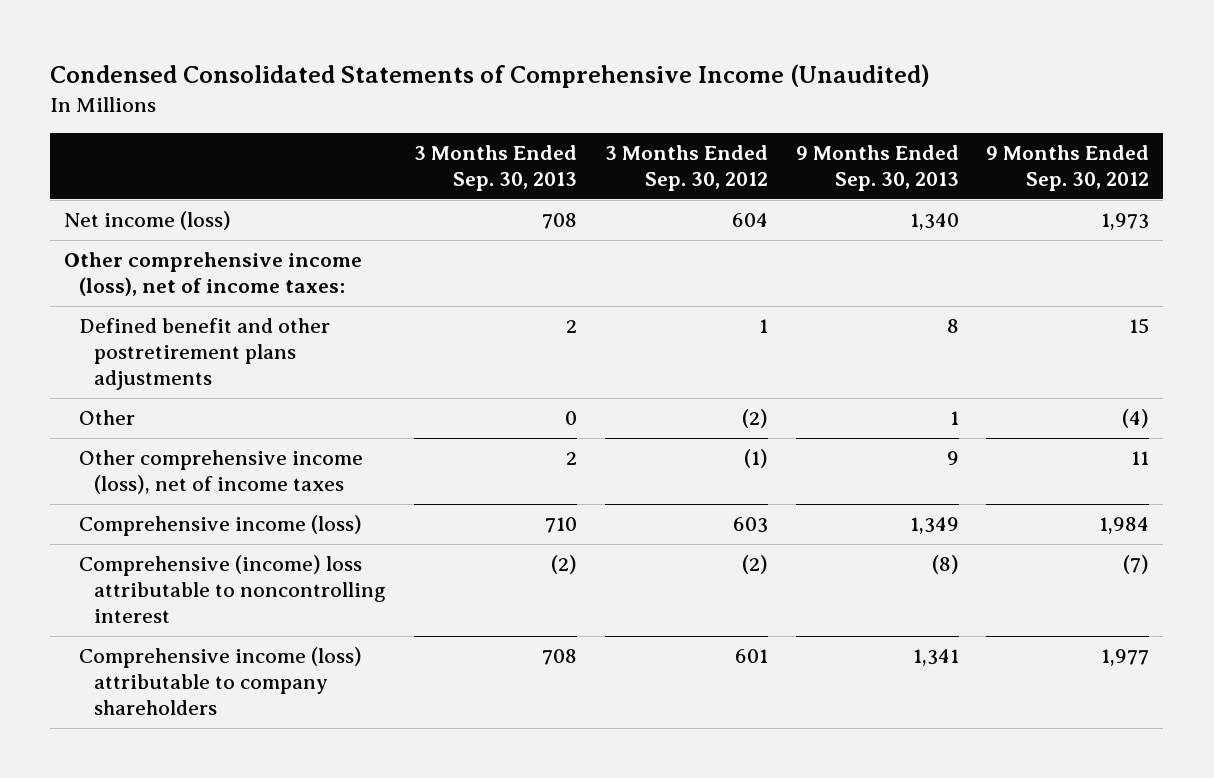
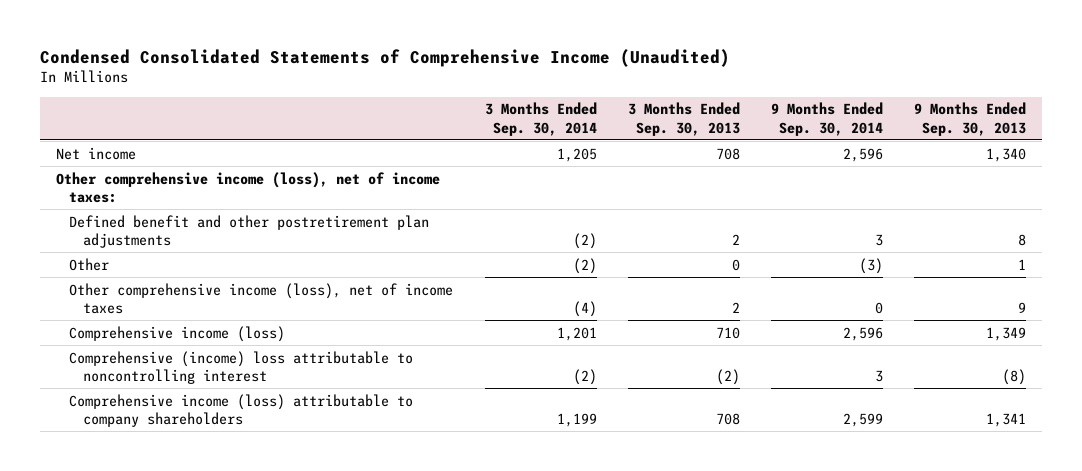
- | 3 Months Ended Sep. 30, 2013 | 3 Months Ended Sep. 30, 2012 | 9 Months Ended Sep. 30, 2013 | 9 Months Ended Sep. 30, 2012
+ | 3 Months Ended Sep. 30, 2014 | 3 Months Ended Sep. 30, 2013 | 9 Months Ended Sep. 30, 2014 | 9 Months Ended Sep. 30, 2013
- Net income (loss) | 708 | 604 | 1,340 | 1,973
+ Net income | 1,205 | 708 | 2,596 | 1,340
- Defined benefit and other postretirement plans adjustments | 2 | 1 | 8 | 15
+ Defined benefit and other postretirement plan adjustments | (2) | 2 | 3 | 8

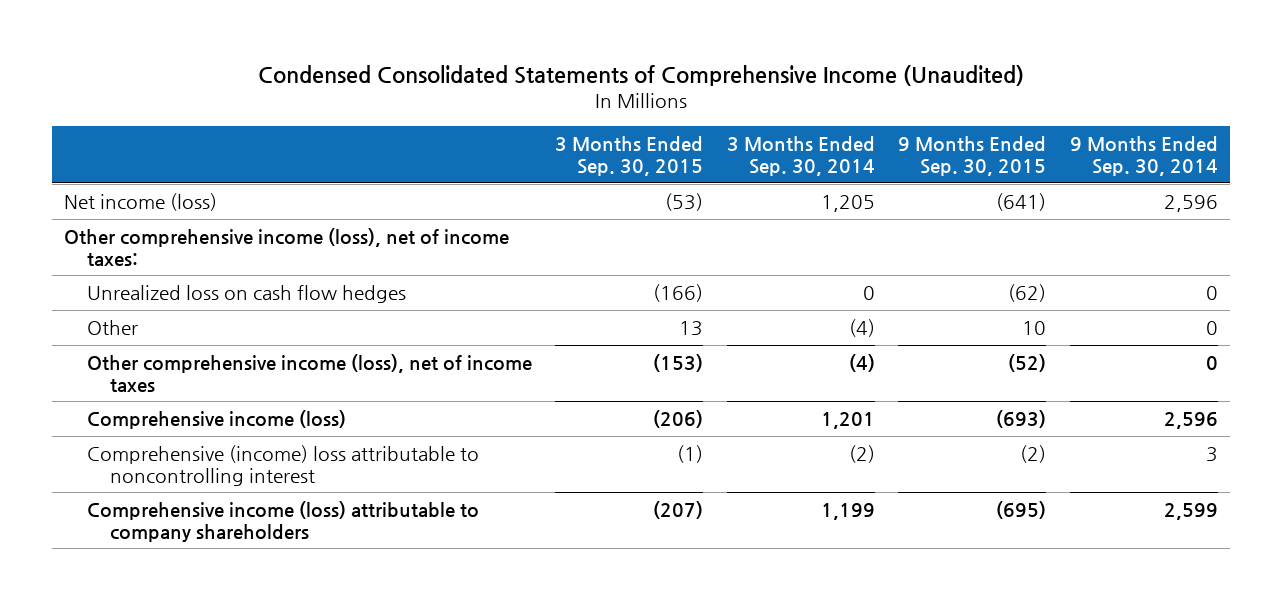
- | 3 Months Ended Sep. 30, 2014 | 3 Months Ended Sep. 30, 2013 | 9 Months Ended Sep. 30, 2014 | 9 Months Ended Sep. 30, 2013
+ | 3 Months Ended Sep. 30, 2015 | 3 Months Ended Sep. 30, 2014 | 9 Months Ended Sep. 30, 2015 | 9 Months Ended Sep. 30, 2014
- Net income | 1,205 | 708 | 2,596 | 1,340
+ Net income (loss) | (53) | 1,205 | (641) | 2,596
- Defined benefit and other postretirement plan adjustments | (2) | 2 | 3 | 8
- Other | (2) | 0 | (3) | 1
+ Unrealized loss on cash flow hedges | (166) | 0 | (62) | 0
+ Other | 13 | (4) | 10 | 0

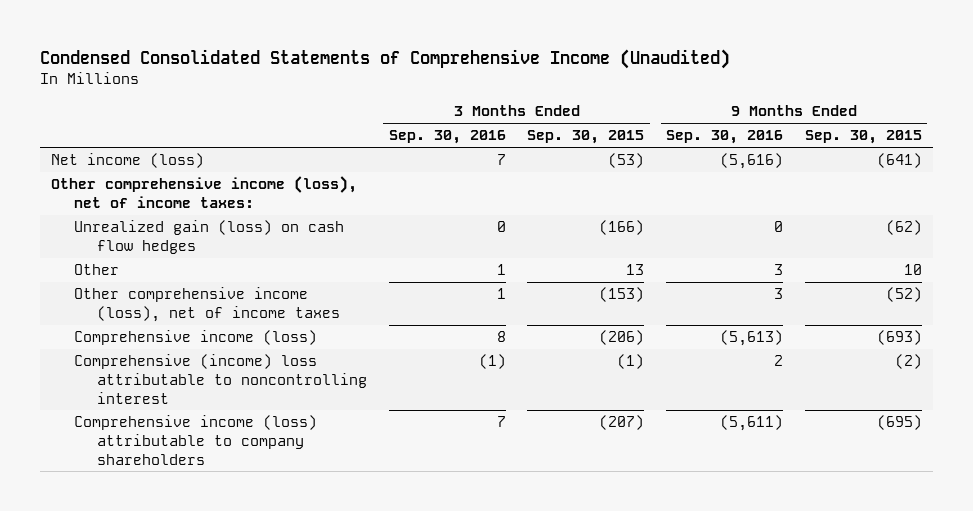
- | 3 Months Ended Sep. 30, 2015 | 3 Months Ended Sep. 30, 2014 | 9 Months Ended Sep. 30, 2015 | 9 Months Ended Sep. 30, 2014
+ | 3 Months Ended Sep. 30, 2016 | 3 Months Ended Sep. 30, 2015 | 9 Months Ended Sep. 30, 2016 | 9 Months Ended Sep. 30, 2015
- Unrealized loss on cash flow hedges | (166) | 0 | (62) | 0
+ Unrealized gain (loss) on cash flow hedges | 0 | (166) | 0 | (62)

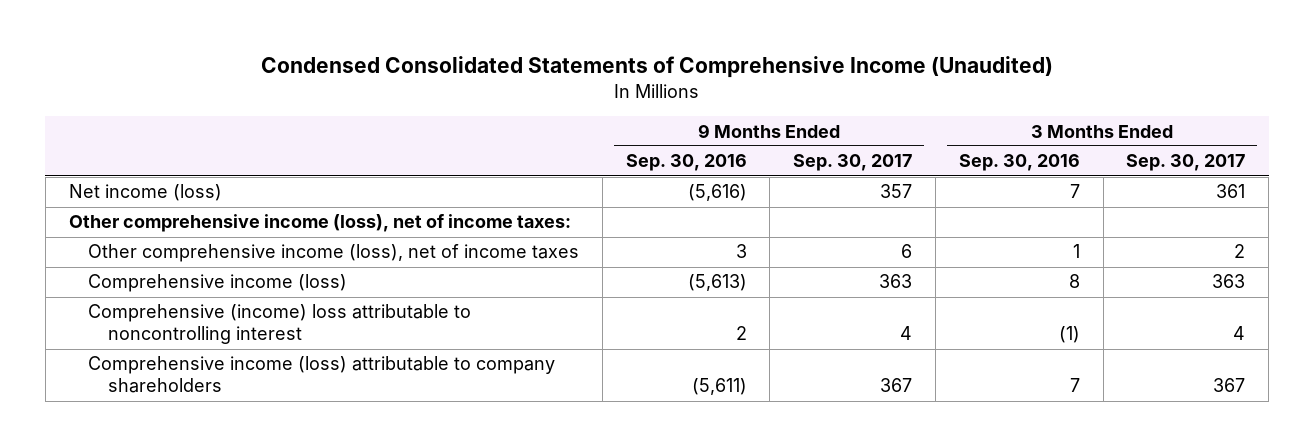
- | 3 Months Ended Sep. 30, 2016 | 3 Months Ended Sep. 30, 2015 | 9 Months Ended Sep. 30, 2016 | 9 Months Ended Sep. 30, 2015
+ | 9 Months Ended Sep. 30, 2016 | 9 Months Ended Sep. 30, 2017 | 3 Months Ended Sep. 30, 2016 | 3 Months Ended Sep. 30, 2017
- Unrealized gain (loss) on cash flow hedges | 0 | (166) | 0 | (62)
- Other | 1 | 13 | 3 | 10

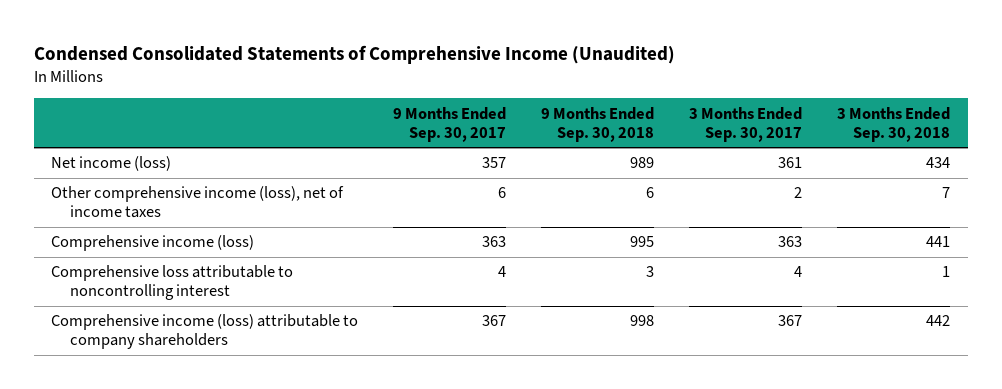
- | 9 Months Ended Sep. 30, 2016 | 9 Months Ended Sep. 30, 2017 | 3 Months Ended Sep. 30, 2016 | 3 Months Ended Sep. 30, 2017
+ | 9 Months Ended Sep. 30, 2017 | 9 Months Ended Sep. 30, 2018 | 3 Months Ended Sep. 30, 2017 | 3 Months Ended Sep. 30, 2018
- Other comprehensive income (loss), net of income taxes:
- Comprehensive (income) loss attributable to noncontrolling interest | 2 | 4 | (1) | 4
+ Comprehensive loss attributable to noncontrolling interest | 4 | 3 | 4 | 1

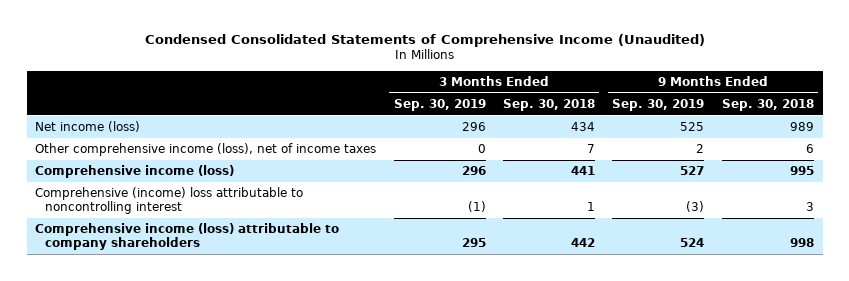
- | 9 Months Ended Sep. 30, 2017 | 9 Months Ended Sep. 30, 2018 | 3 Months Ended Sep. 30, 2017 | 3 Months Ended Sep. 30, 2018
+ | 3 Months Ended Sep. 30, 2019 | 3 Months Ended Sep. 30, 2018 | 9 Months Ended Sep. 30, 2019 | 9 Months Ended Sep. 30, 2018
- Comprehensive loss attributable to noncontrolling interest | 4 | 3 | 4 | 1
+ Comprehensive (income) loss attributable to noncontrolling interest | (1) | 1 | (3) | 3

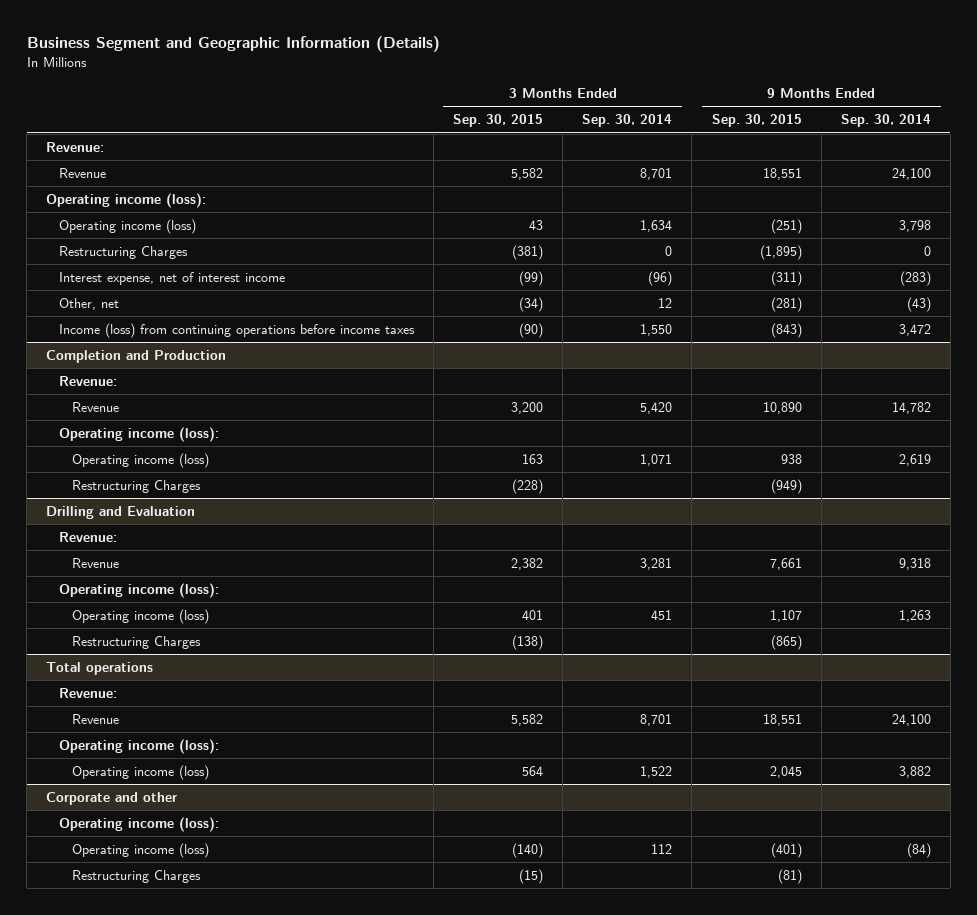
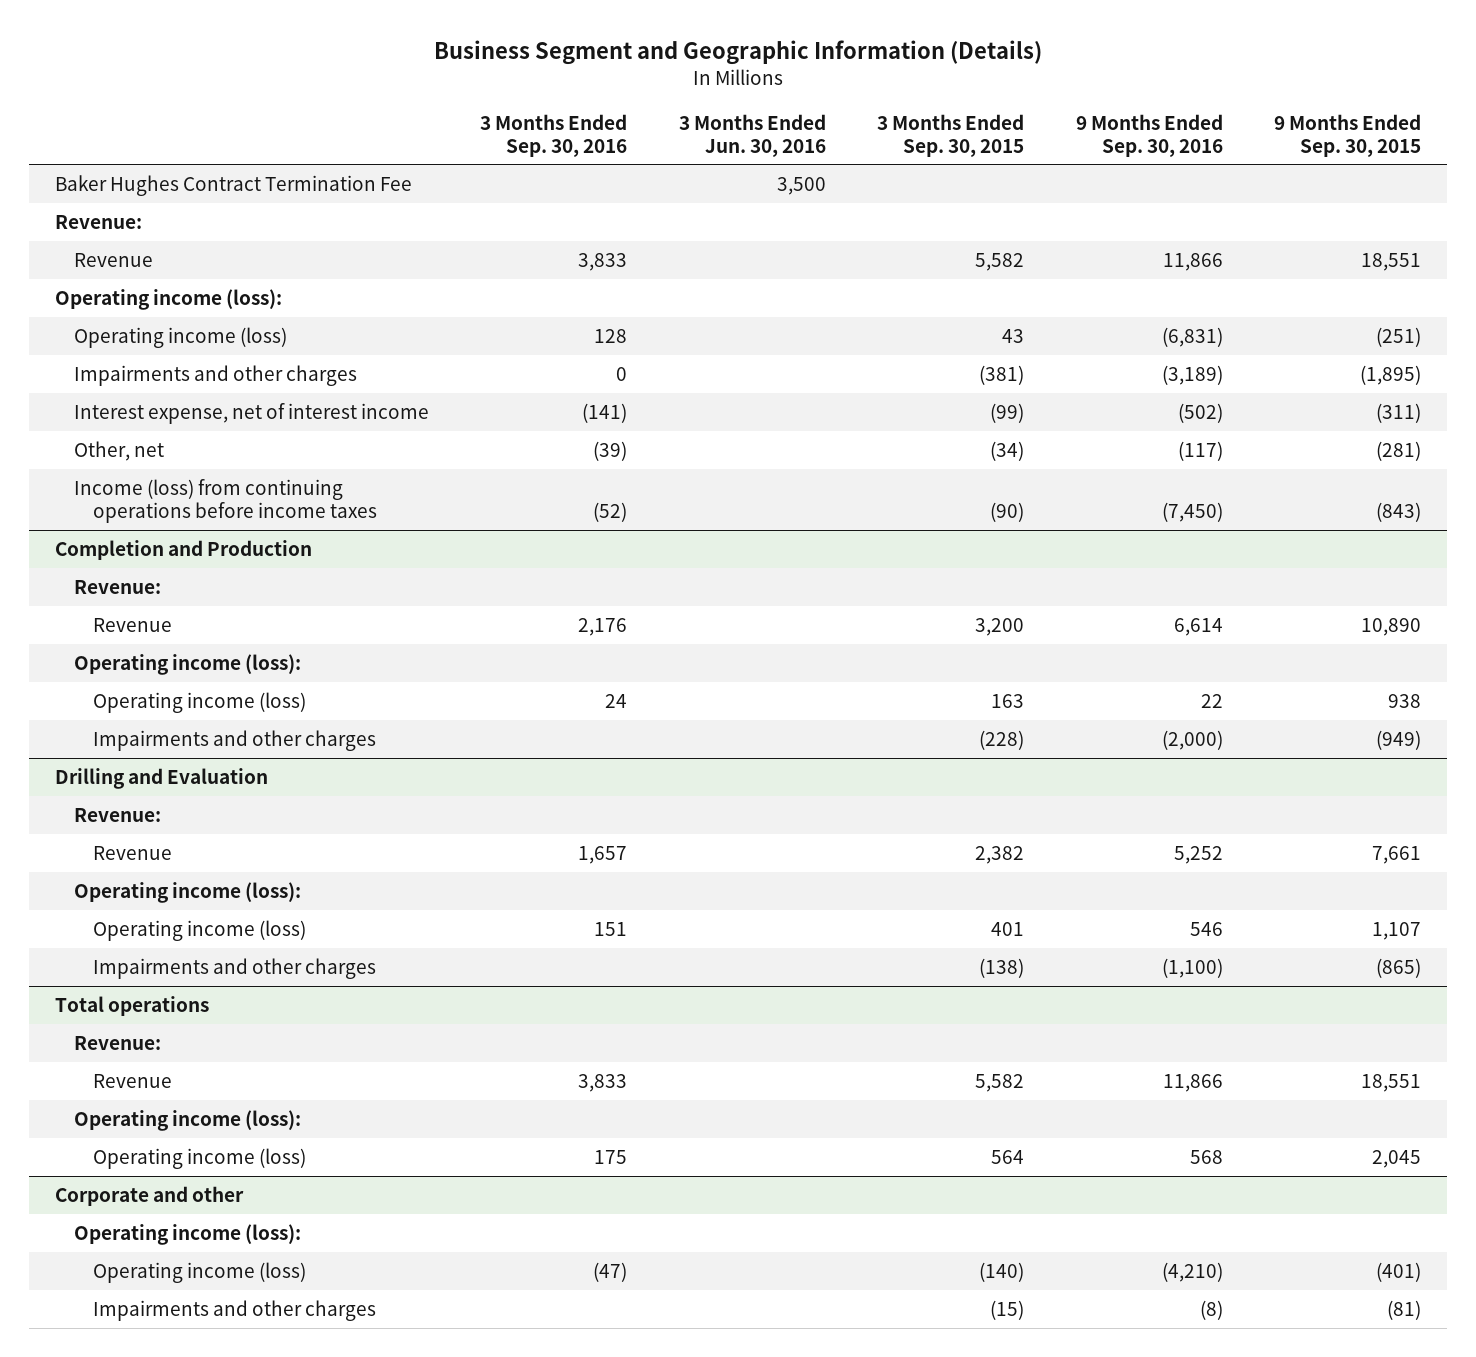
- | 3 Months Ended Sep. 30, 2015 | 3 Months Ended Sep. 30, 2014 | 9 Months Ended Sep. 30, 2015 | 9 Months Ended Sep. 30, 2014
+ | 3 Months Ended Sep. 30, 2016 | 3 Months Ended Jun. 30, 2016 | 3 Months Ended Sep. 30, 2015 | 9 Months Ended Sep. 30, 2016 | 9 Months Ended Sep. 30, 2015
+ Baker Hughes Contract Termination Fee | | 3,500 | | |
- Restructuring Charges | (381) | 0 | (1,895) | 0
+ Impairments and other charges | 0 | | (381) | (3,189) | (1,895)
@ Completion and Production
- Restructuring Charges | (228) | | (949) |
+ Impairments and other charges | | | (228) | (2,000) | (949)
@ Drilling and Evaluation
- Restructuring Charges | (138) | | (865) |
+ Impairments and other charges | | | (138) | (1,100) | (865)
@ Corporate and other
- Restructuring Charges | (15) | | (81) |
+ Impairments and other charges | | | (15) | (8) | (81)

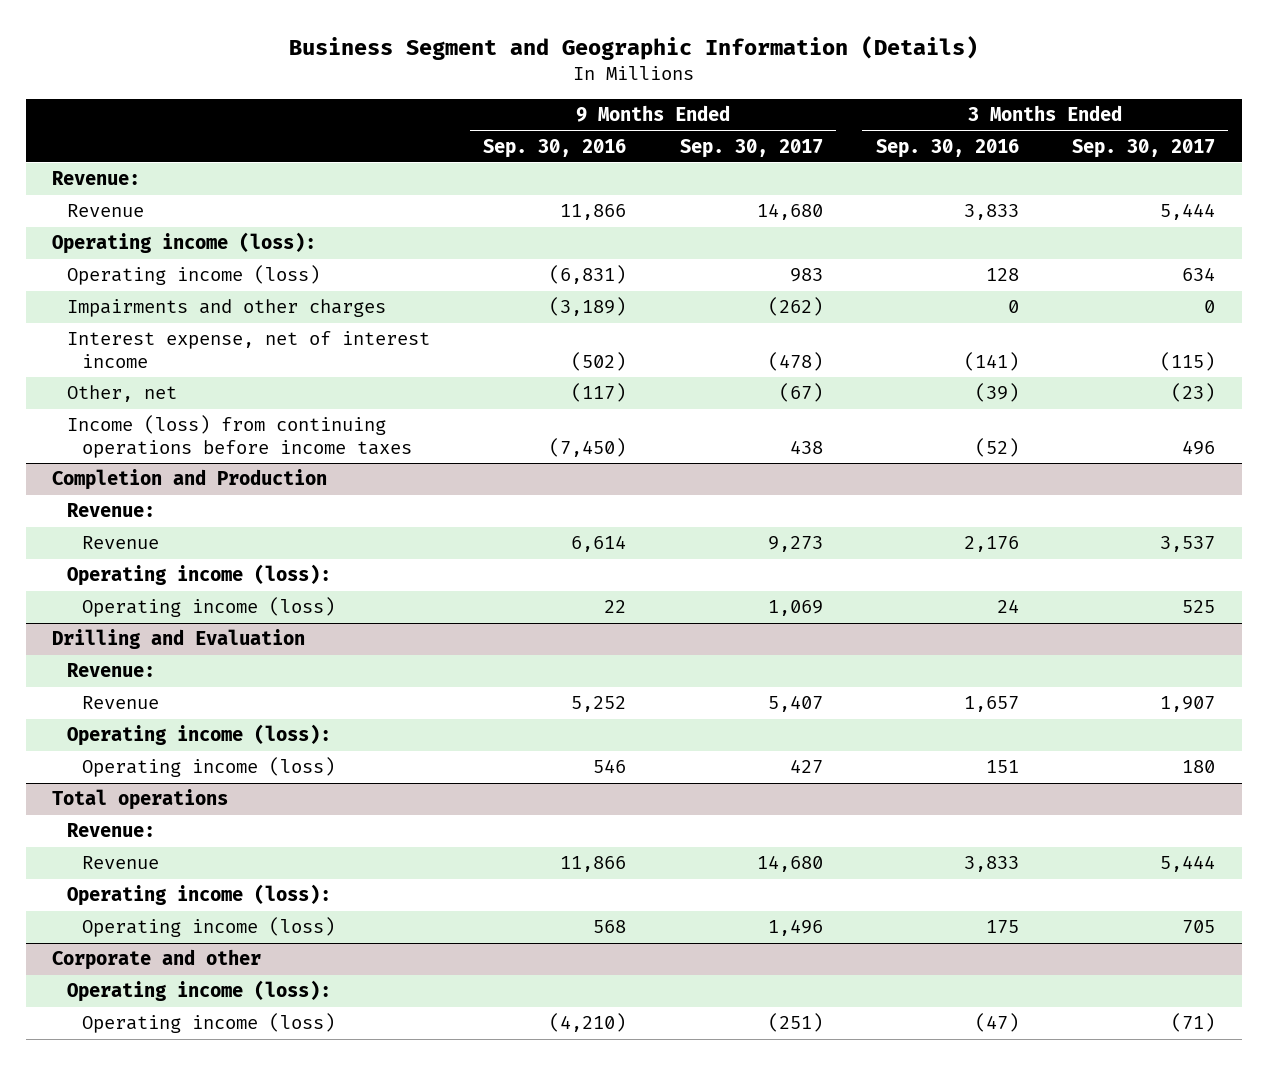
- | 3 Months Ended Sep. 30, 2016 | 3 Months Ended Jun. 30, 2016 | 3 Months Ended Sep. 30, 2015 | 9 Months Ended Sep. 30, 2016 | 9 Months Ended Sep. 30, 2015
+ | 9 Months Ended Sep. 30, 2016 | 9 Months Ended Sep. 30, 2017 | 3 Months Ended Sep. 30, 2016 | 3 Months Ended Sep. 30, 2017
- Baker Hughes Contract Termination Fee | | 3,500 | | |
@ Completion and Production
- Impairments and other charges | | | (228) | (2,000) | (949)
@ Drilling and Evaluation
- Impairments and other charges | | | (138) | (1,100) | (865)
@ Corporate and other
- Impairments and other charges | | | (15) | (8) | (81)

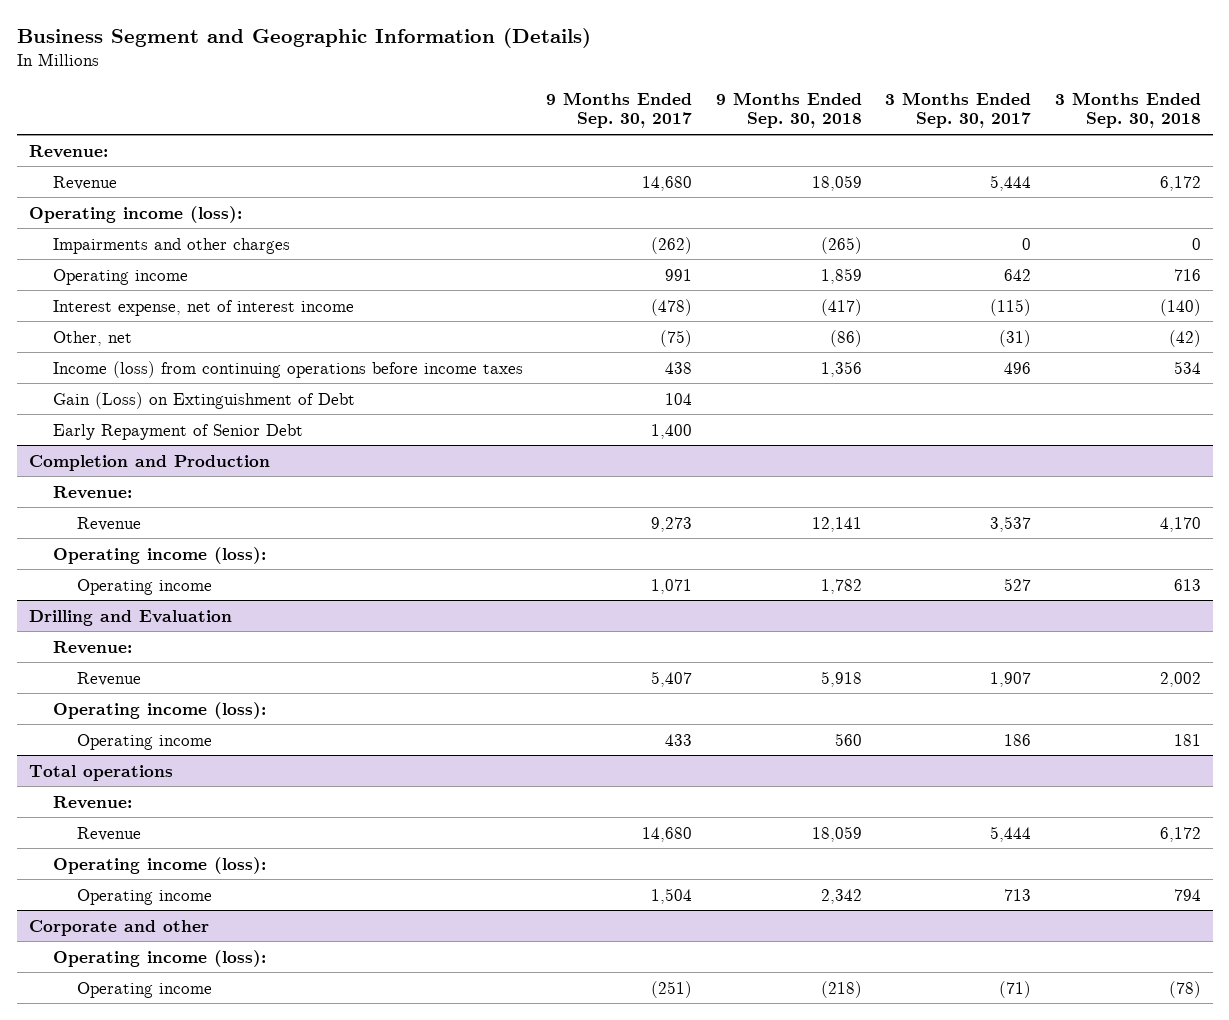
- | 9 Months Ended Sep. 30, 2016 | 9 Months Ended Sep. 30, 2017 | 3 Months Ended Sep. 30, 2016 | 3 Months Ended Sep. 30, 2017
+ | 9 Months Ended Sep. 30, 2017 | 9 Months Ended Sep. 30, 2018 | 3 Months Ended Sep. 30, 2017 | 3 Months Ended Sep. 30, 2018
- Operating income (loss) | (6,831) | 983 | 128 | 634
+ Operating income | 991 | 1,859 | 642 | 716
- Other, net | (117) | (67) | (39) | (23)
+ Other, net | (75) | (86) | (31) | (42)
+ Gain (Loss) on Extinguishment of Debt | 104 | | |
+ Early Repayment of Senior Debt | 1,400 | | |
@ Completion and Production
- Operating income (loss) | 22 | 1,069 | 24 | 525
+ Operating income | 1,071 | 1,782 | 527 | 613
@ Drilling and Evaluation
- Operating income (loss) | 546 | 427 | 151 | 180
+ Operating income | 433 | 560 | 186 | 181
@ Total operations
- Operating income (loss) | 568 | 1,496 | 175 | 705
+ Operating income | 1,504 | 2,342 | 713 | 794
@ Corporate and other
- Operating income (loss) | (4,210) | (251) | (47) | (71)
+ Operating income | (251) | (218) | (71) | (78)

